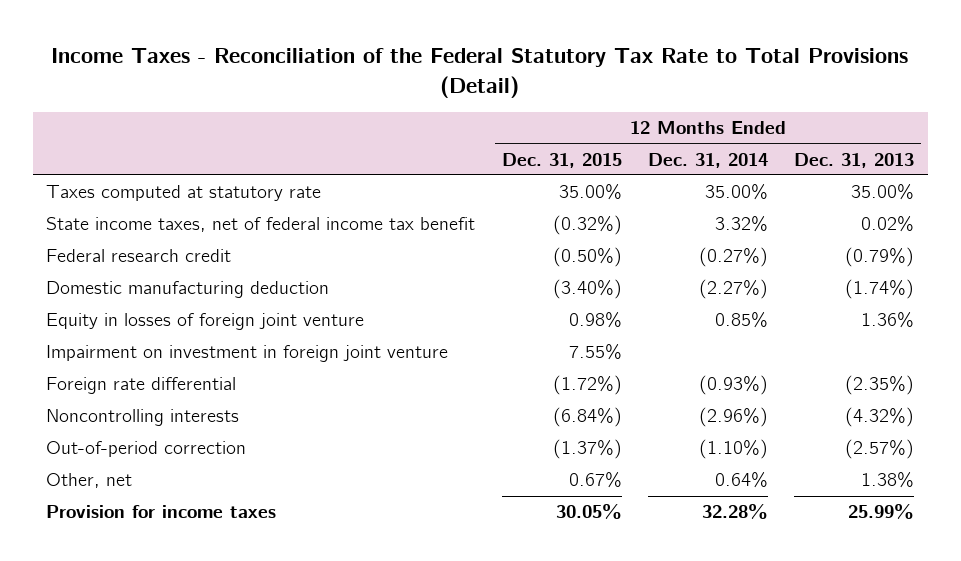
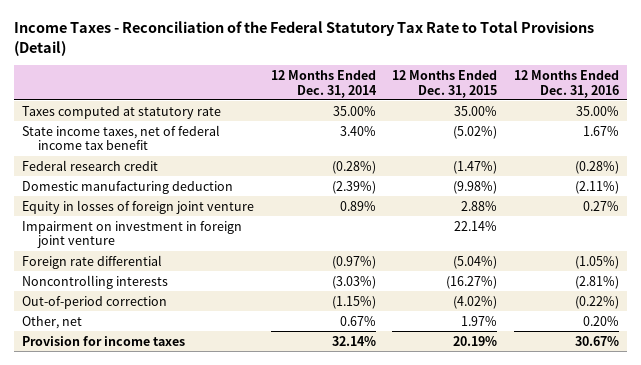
- | 12 Months Ended Dec. 31, 2015 | 12 Months Ended Dec. 31, 2014 | 12 Months Ended Dec. 31, 2013
+ | 12 Months Ended Dec. 31, 2014 | 12 Months Ended Dec. 31, 2015 | 12 Months Ended Dec. 31, 2016
- State income taxes, net of federal income tax benefit | (0.32%) | 3.32% | 0.02%
- Federal research credit | (0.50%) | (0.27%) | (0.79%)
- Domestic manufacturing deduction | (3.40%) | (2.27%) | (1.74%)
- Equity in losses of foreign joint venture | 0.98% | 0.85% | 1.36%
- Impairment on investment in foreign joint venture | 7.55% | |
- Foreign rate differential | (1.72%) | (0.93%) | (2.35%)
- Noncontrolling interests | (6.84%) | (2.96%) | (4.32%)
- Out-of-period correction | (1.37%) | (1.10%) | (2.57%)
- Other, net | 0.67% | 0.64% | 1.38%
- Provision for income taxes | 30.05% | 32.28% | 25.99%
+ State income taxes, net of federal income tax benefit | 3.40% | (5.02%) | 1.67%
+ Federal research credit | (0.28%) | (1.47%) | (0.28%)
+ Domestic manufacturing deduction | (2.39%) | (9.98%) | (2.11%)
+ Equity in losses of foreign joint venture | 0.89% | 2.88% | 0.27%
+ Impairment on investment in foreign joint venture | | 22.14% |
+ Foreign rate differential | (0.97%) | (5.04%) | (1.05%)
+ Noncontrolling interests | (3.03%) | (16.27%) | (2.81%)
+ Out-of-period correction | (1.15%) | (4.02%) | (0.22%)
+ Other, net | 0.67% | 1.97% | 0.20%
+ Provision for income taxes | 32.14% | 20.19% | 30.67%

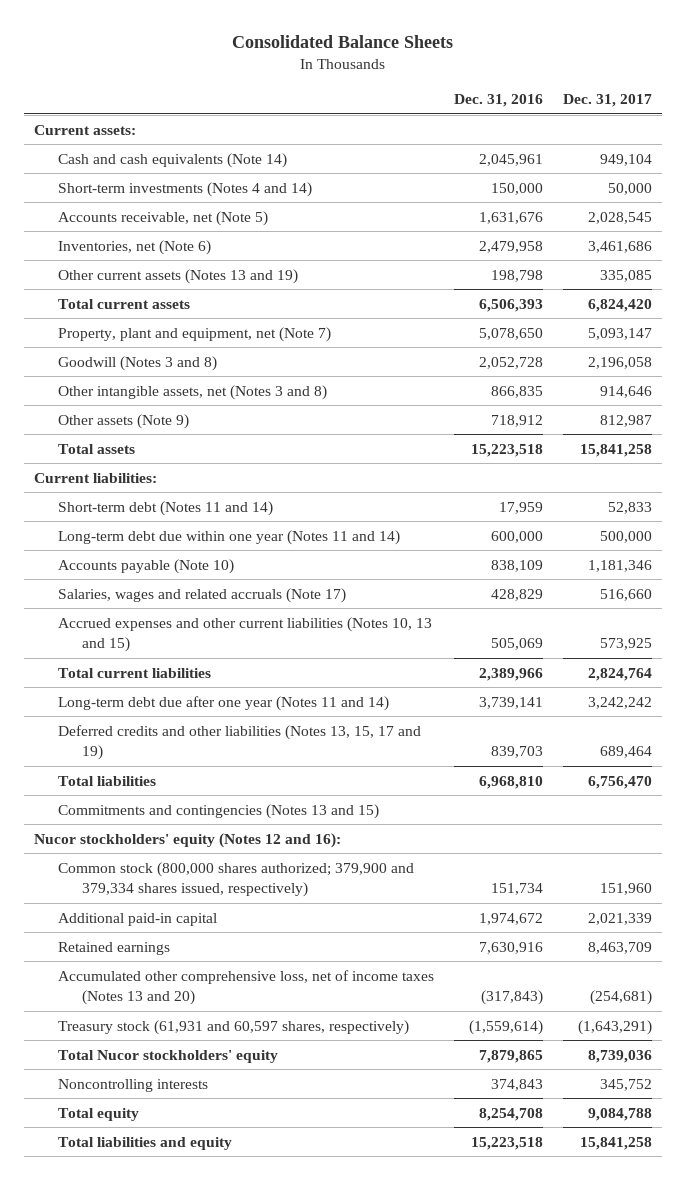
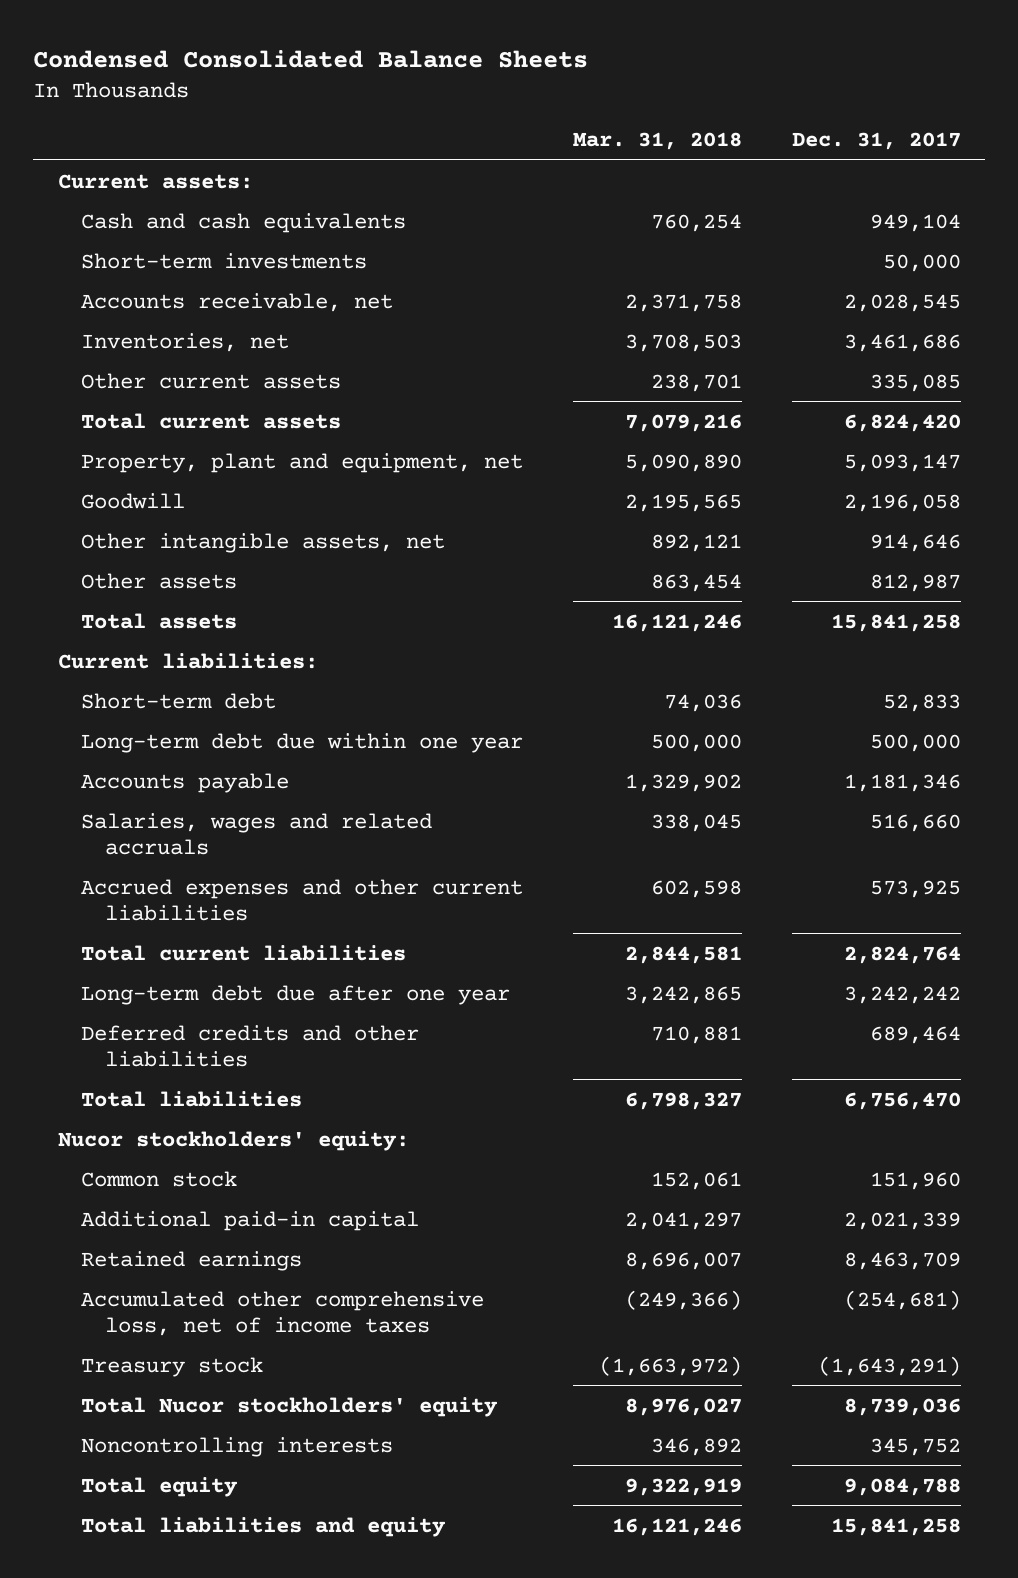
- Consolidated Balance Sheets
+ Condensed Consolidated Balance Sheets
- | Dec. 31, 2016 | Dec. 31, 2017
+ | Mar. 31, 2018 | Dec. 31, 2017
- Cash and cash equivalents (Note 14) | 2,045,961 | 949,104
- Short-term investments (Notes 4 and 14) | 150,000 | 50,000
- Accounts receivable, net (Note 5) | 1,631,676 | 2,028,545
- Inventories, net (Note 6) | 2,479,958 | 3,461,686
- Other current assets (Notes 13 and 19) | 198,798 | 335,085
+ Cash and cash equivalents | 760,254 | 949,104
+ Short-term investments | | 50,000
+ Accounts receivable, net | 2,371,758 | 2,028,545
+ Inventories, net | 3,708,503 | 3,461,686
+ Other current assets | 238,701 | 335,085
- Property, plant and equipment, net (Note 7) | 5,078,650 | 5,093,147
- Goodwill (Notes 3 and 8) | 2,052,728 | 2,196,058
- Other intangible assets, net (Notes 3 and 8) | 866,835 | 914,646
- Other assets (Note 9) | 718,912 | 812,987
+ Property, plant and equipment, net | 5,090,890 | 5,093,147
+ Goodwill | 2,195,565 | 2,196,058
+ Other intangible assets, net | 892,121 | 914,646
+ Other assets | 863,454 | 812,987
- Short-term debt (Notes 11 and 14) | 17,959 | 52,833
- Long-term debt due within one year (Notes 11 and 14) | 600,000 | 500,000
- Accounts payable (Note 10) | 838,109 | 1,181,346
- Salaries, wages and related accruals (Note 17) | 428,829 | 516,660
- Accrued expenses and other current liabilities (Notes 10, 13 and 15) | 505,069 | 573,925
+ Short-term debt | 74,036 | 52,833
+ Long-term debt due within one year | 500,000 | 500,000
+ Accounts payable | 1,329,902 | 1,181,346
+ Salaries, wages and related accruals | 338,045 | 516,660
+ Accrued expenses and other current liabilities | 602,598 | 573,925
- Long-term debt due after one year (Notes 11 and 14) | 3,739,141 | 3,242,242
- Deferred credits and other liabilities (Notes 13, 15, 17 and 19) | 839,703 | 689,464
+ Long-term debt due after one year | 3,242,865 | 3,242,242
+ Deferred credits and other liabilities | 710,881 | 689,464
- Commitments and contingencies (Notes 13 and 15)
- Nucor stockholders' equity (Notes 12 and 16):
- Common stock (800,000 shares authorized; 379,900 and 379,334 shares issued, respectively) | 151,734 | 151,960
+ Nucor stockholders' equity:
+ Common stock | 152,061 | 151,960
- Accumulated other comprehensive loss, net of income taxes (Notes 13 and 20) | (317,843) | (254,681)
- Treasury stock (61,931 and 60,597 shares, respectively) | (1,559,614) | (1,643,291)
+ Accumulated other comprehensive loss, net of income taxes | (249,366) | (254,681)
+ Treasury stock | (1,663,972) | (1,643,291)

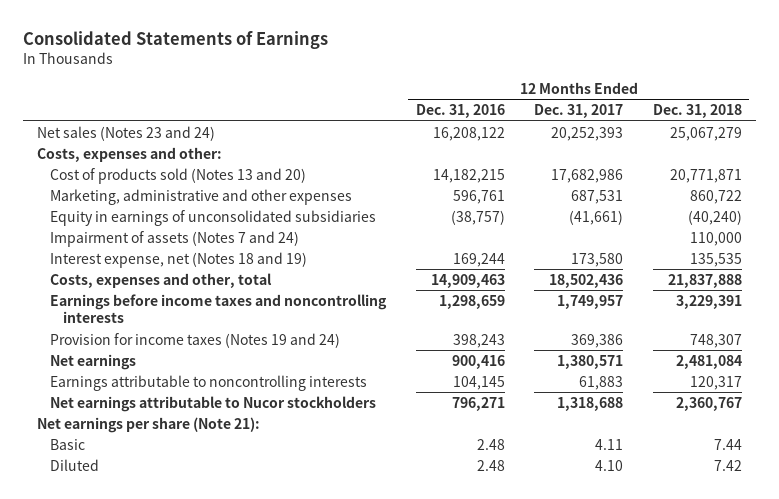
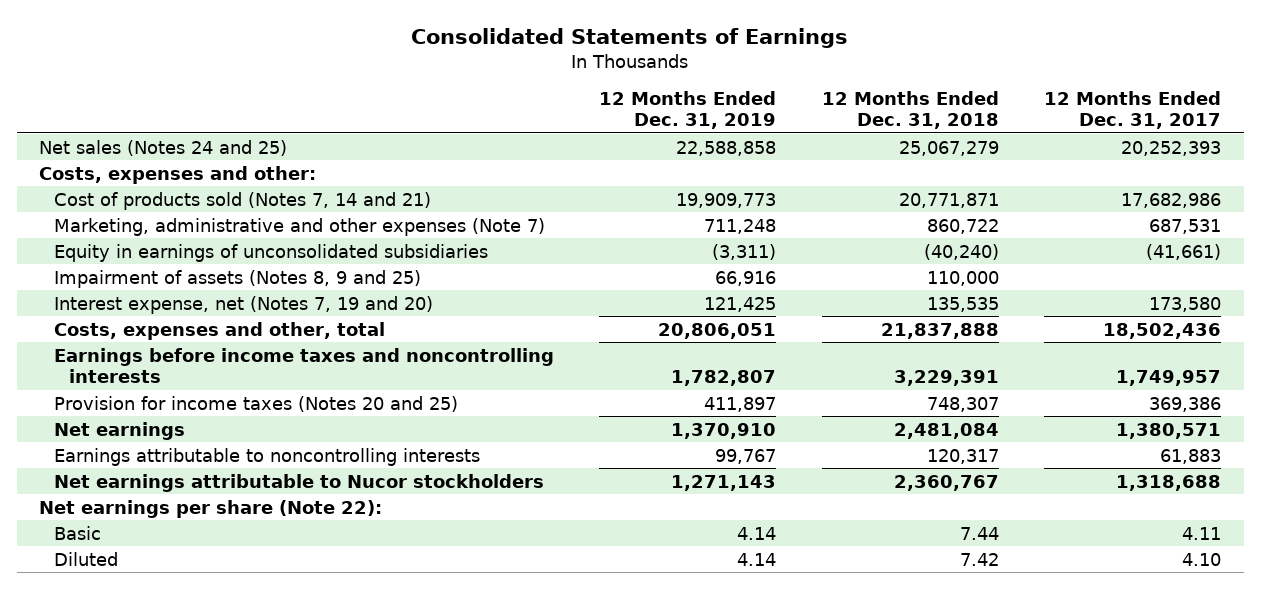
- | 12 Months Ended Dec. 31, 2016 | 12 Months Ended Dec. 31, 2017 | 12 Months Ended Dec. 31, 2018
+ | 12 Months Ended Dec. 31, 2019 | 12 Months Ended Dec. 31, 2018 | 12 Months Ended Dec. 31, 2017
- Net sales (Notes 23 and 24) | 16,208,122 | 20,252,393 | 25,067,279
+ Net sales (Notes 24 and 25) | 22,588,858 | 25,067,279 | 20,252,393
- Cost of products sold (Notes 13 and 20) | 14,182,215 | 17,682,986 | 20,771,871
- Marketing, administrative and other expenses | 596,761 | 687,531 | 860,722
+ Cost of products sold (Notes 7, 14 and 21) | 19,909,773 | 20,771,871 | 17,682,986
+ Marketing, administrative and other expenses (Note 7) | 711,248 | 860,722 | 687,531
- Impairment of assets (Notes 7 and 24) | | | 110,000
- Interest expense, net (Notes 18 and 19) | 169,244 | 173,580 | 135,535
+ Impairment of assets (Notes 8, 9 and 25) | 66,916 | 110,000 |
+ Interest expense, net (Notes 7, 19 and 20) | 121,425 | 135,535 | 173,580
- Provision for income taxes (Notes 19 and 24) | 398,243 | 369,386 | 748,307
+ Provision for income taxes (Notes 20 and 25) | 411,897 | 748,307 | 369,386
- Net earnings per share (Note 21):
+ Net earnings per share (Note 22):

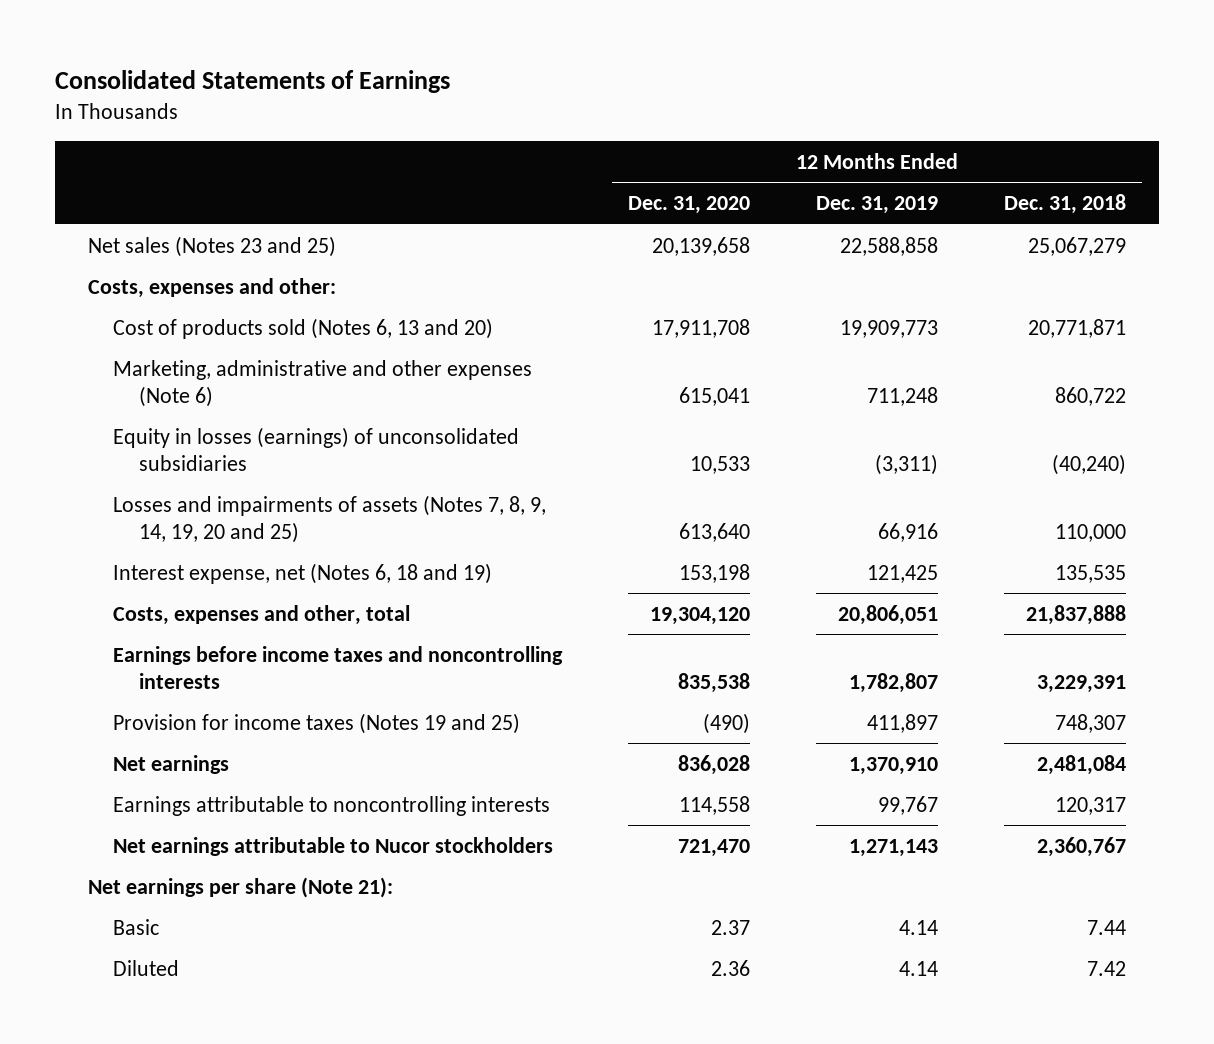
- | 12 Months Ended Dec. 31, 2019 | 12 Months Ended Dec. 31, 2018 | 12 Months Ended Dec. 31, 2017
+ | 12 Months Ended Dec. 31, 2020 | 12 Months Ended Dec. 31, 2019 | 12 Months Ended Dec. 31, 2018
- Net sales (Notes 24 and 25) | 22,588,858 | 25,067,279 | 20,252,393
+ Net sales (Notes 23 and 25) | 20,139,658 | 22,588,858 | 25,067,279
- Cost of products sold (Notes 7, 14 and 21) | 19,909,773 | 20,771,871 | 17,682,986
- Marketing, administrative and other expenses (Note 7) | 711,248 | 860,722 | 687,531
- Equity in earnings of unconsolidated subsidiaries | (3,311) | (40,240) | (41,661)
- Impairment of assets (Notes 8, 9 and 25) | 66,916 | 110,000 |
- Interest expense, net (Notes 7, 19 and 20) | 121,425 | 135,535 | 173,580
+ Cost of products sold (Notes 6, 13 and 20) | 17,911,708 | 19,909,773 | 20,771,871
+ Marketing, administrative and other expenses (Note 6) | 615,041 | 711,248 | 860,722
+ Equity in losses (earnings) of unconsolidated subsidiaries | 10,533 | (3,311) | (40,240)
+ Losses and impairments of assets (Notes 7, 8, 9, 14, 19, 20 and 25) | 613,640 | 66,916 | 110,000
+ Interest expense, net (Notes 6, 18 and 19) | 153,198 | 121,425 | 135,535
- Provision for income taxes (Notes 20 and 25) | 411,897 | 748,307 | 369,386
+ Provision for income taxes (Notes 19 and 25) | (490) | 411,897 | 748,307
- Net earnings per share (Note 22):
+ Net earnings per share (Note 21):

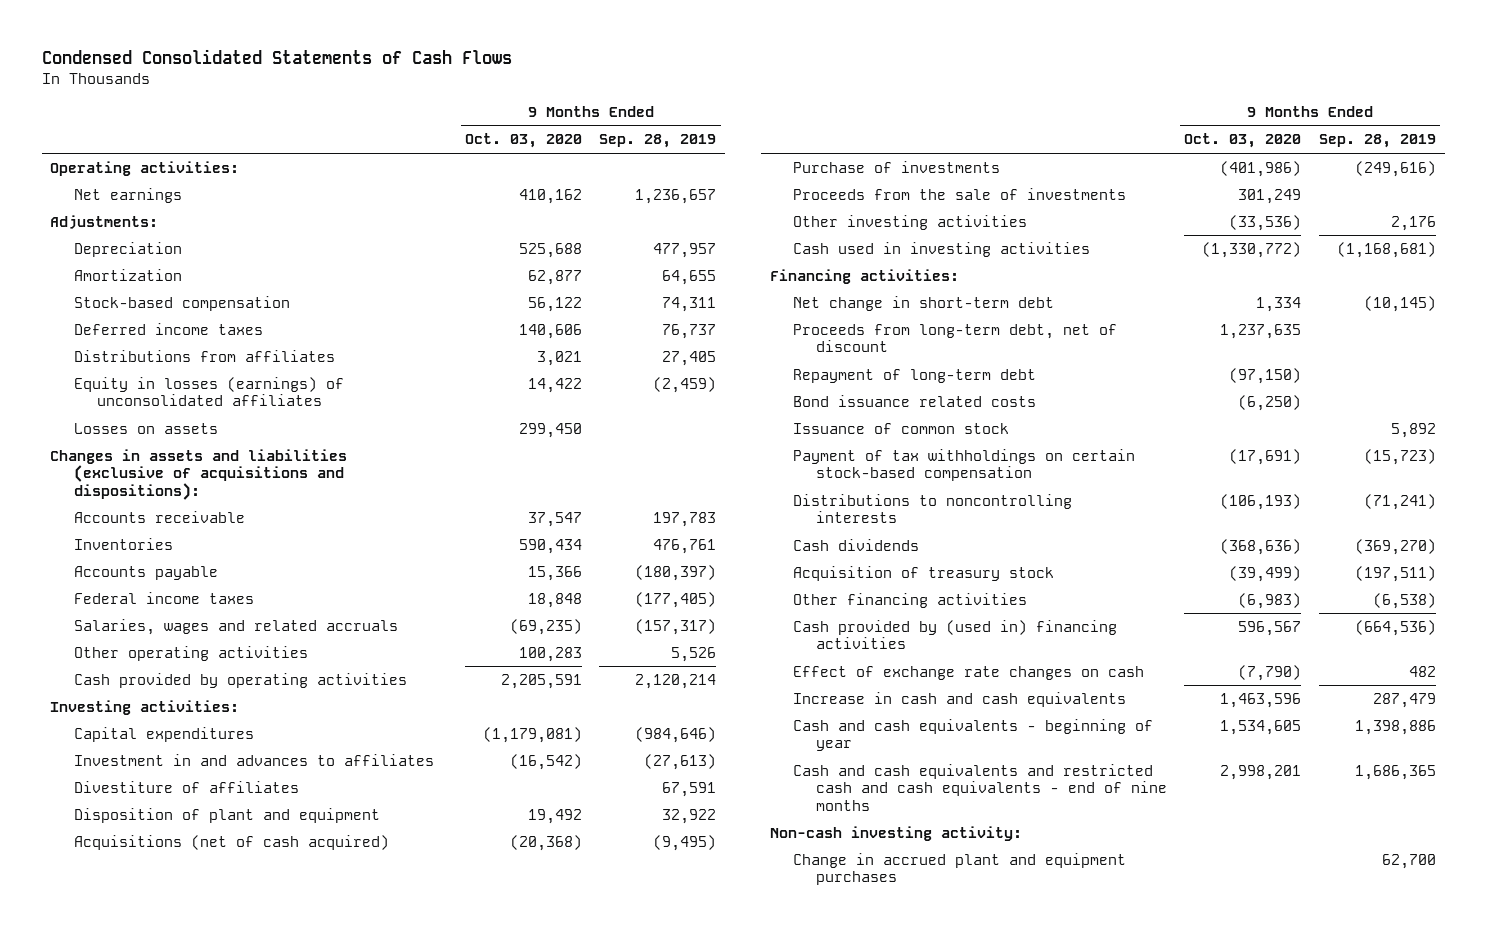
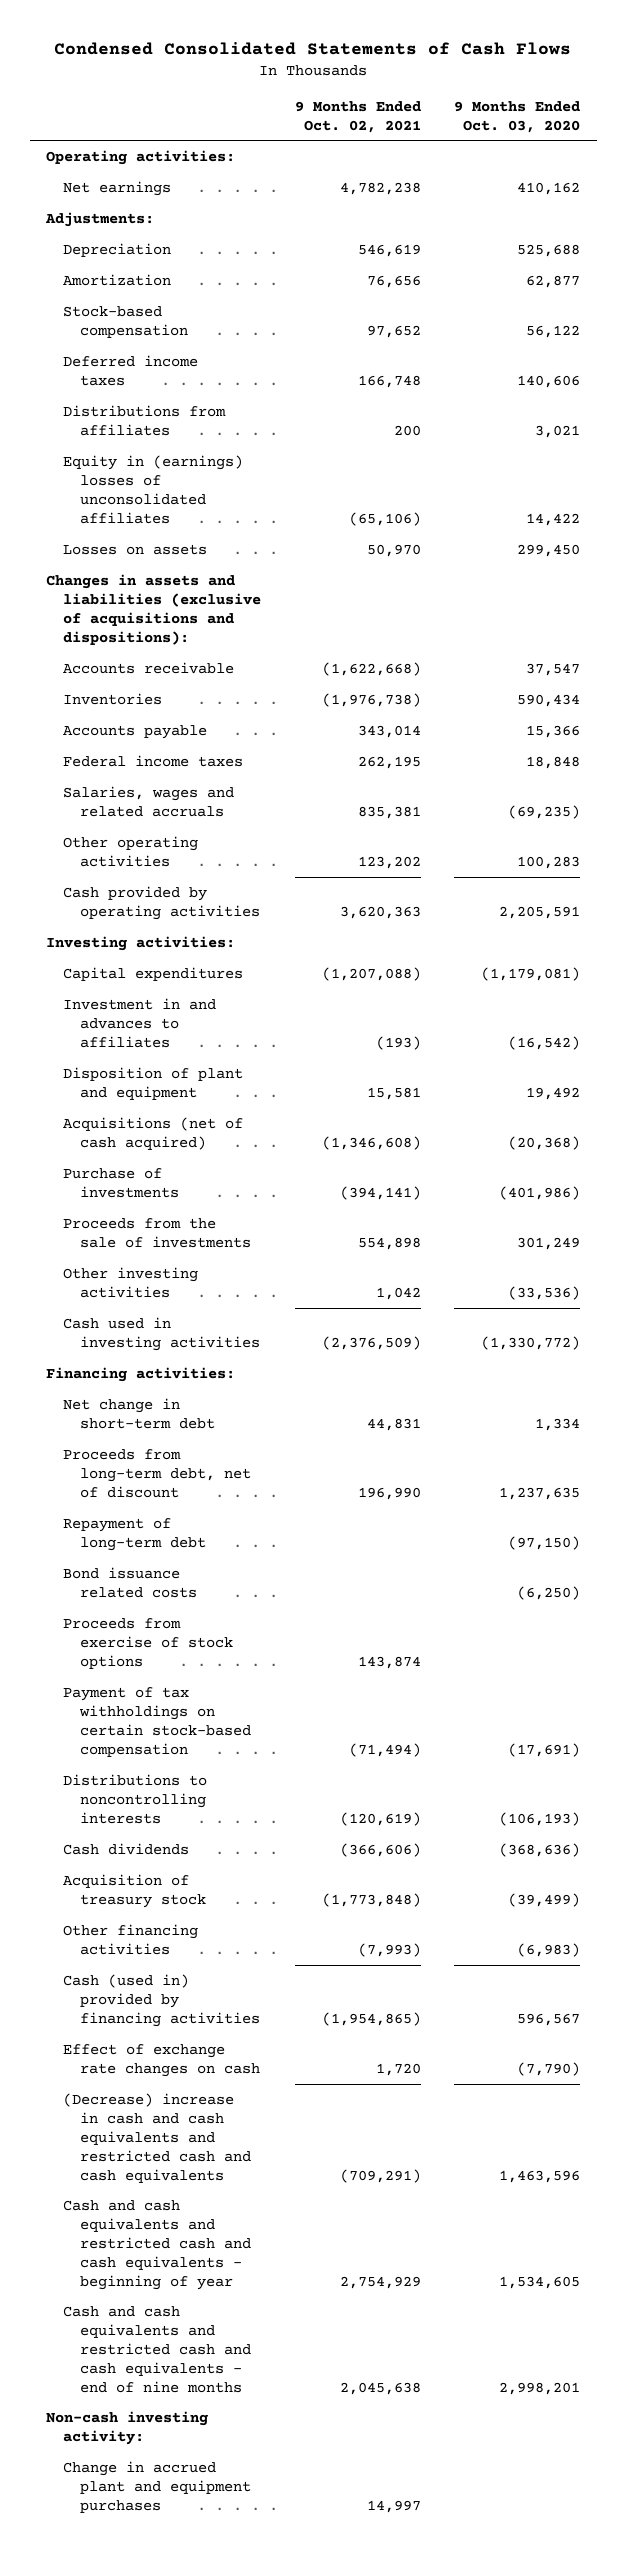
- | 9 Months Ended Oct. 03, 2020 | 9 Months Ended Sep. 28, 2019
+ | 9 Months Ended Oct. 02, 2021 | 9 Months Ended Oct. 03, 2020
- Equity in losses (earnings) of unconsolidated affiliates | 14,422 | (2,459)
+ Equity in (earnings) losses of unconsolidated affiliates | (65,106) | 14,422
- Divestiture of affiliates | | 67,591
- Issuance of common stock | | 5,892
+ Proceeds from exercise of stock options | 143,874 |
- Cash provided by (used in) financing activities | 596,567 | (664,536)
+ Cash (used in) provided by financing activities | (1,954,865) | 596,567
- Increase in cash and cash equivalents | 1,463,596 | 287,479
- Cash and cash equivalents - beginning of year | 1,534,605 | 1,398,886
+ (Decrease) increase in cash and cash equivalents and restricted cash and cash equivalents | (709,291) | 1,463,596
+ Cash and cash equivalents and restricted cash and cash equivalents - beginning of year | 2,754,929 | 1,534,605

